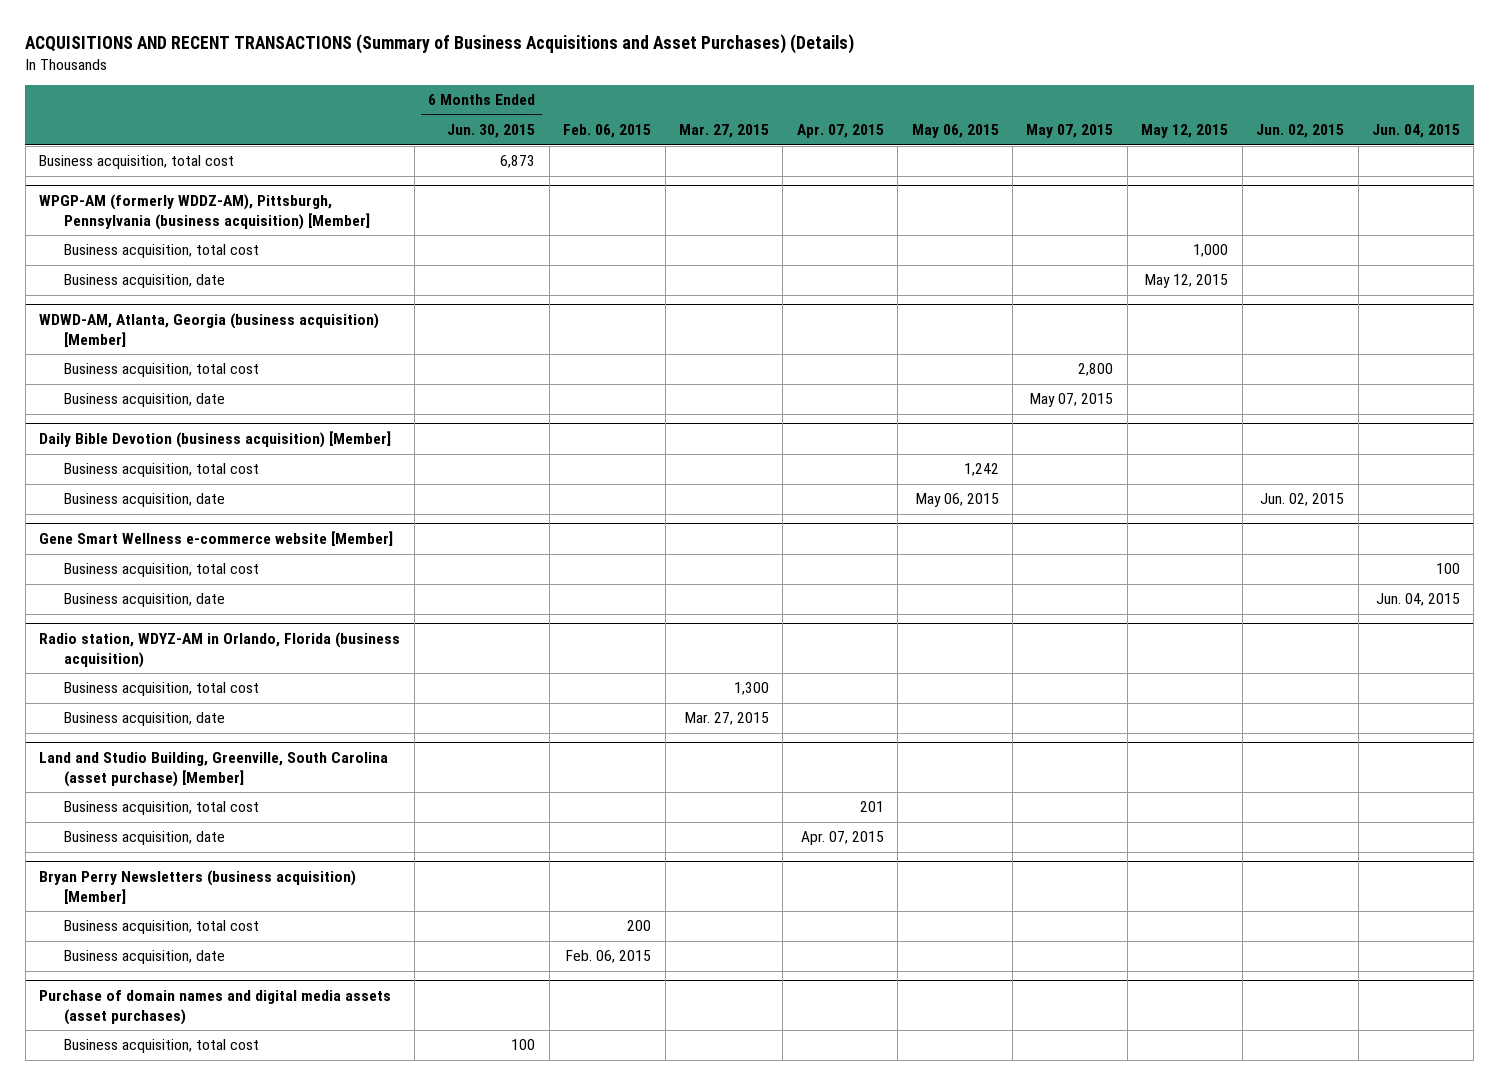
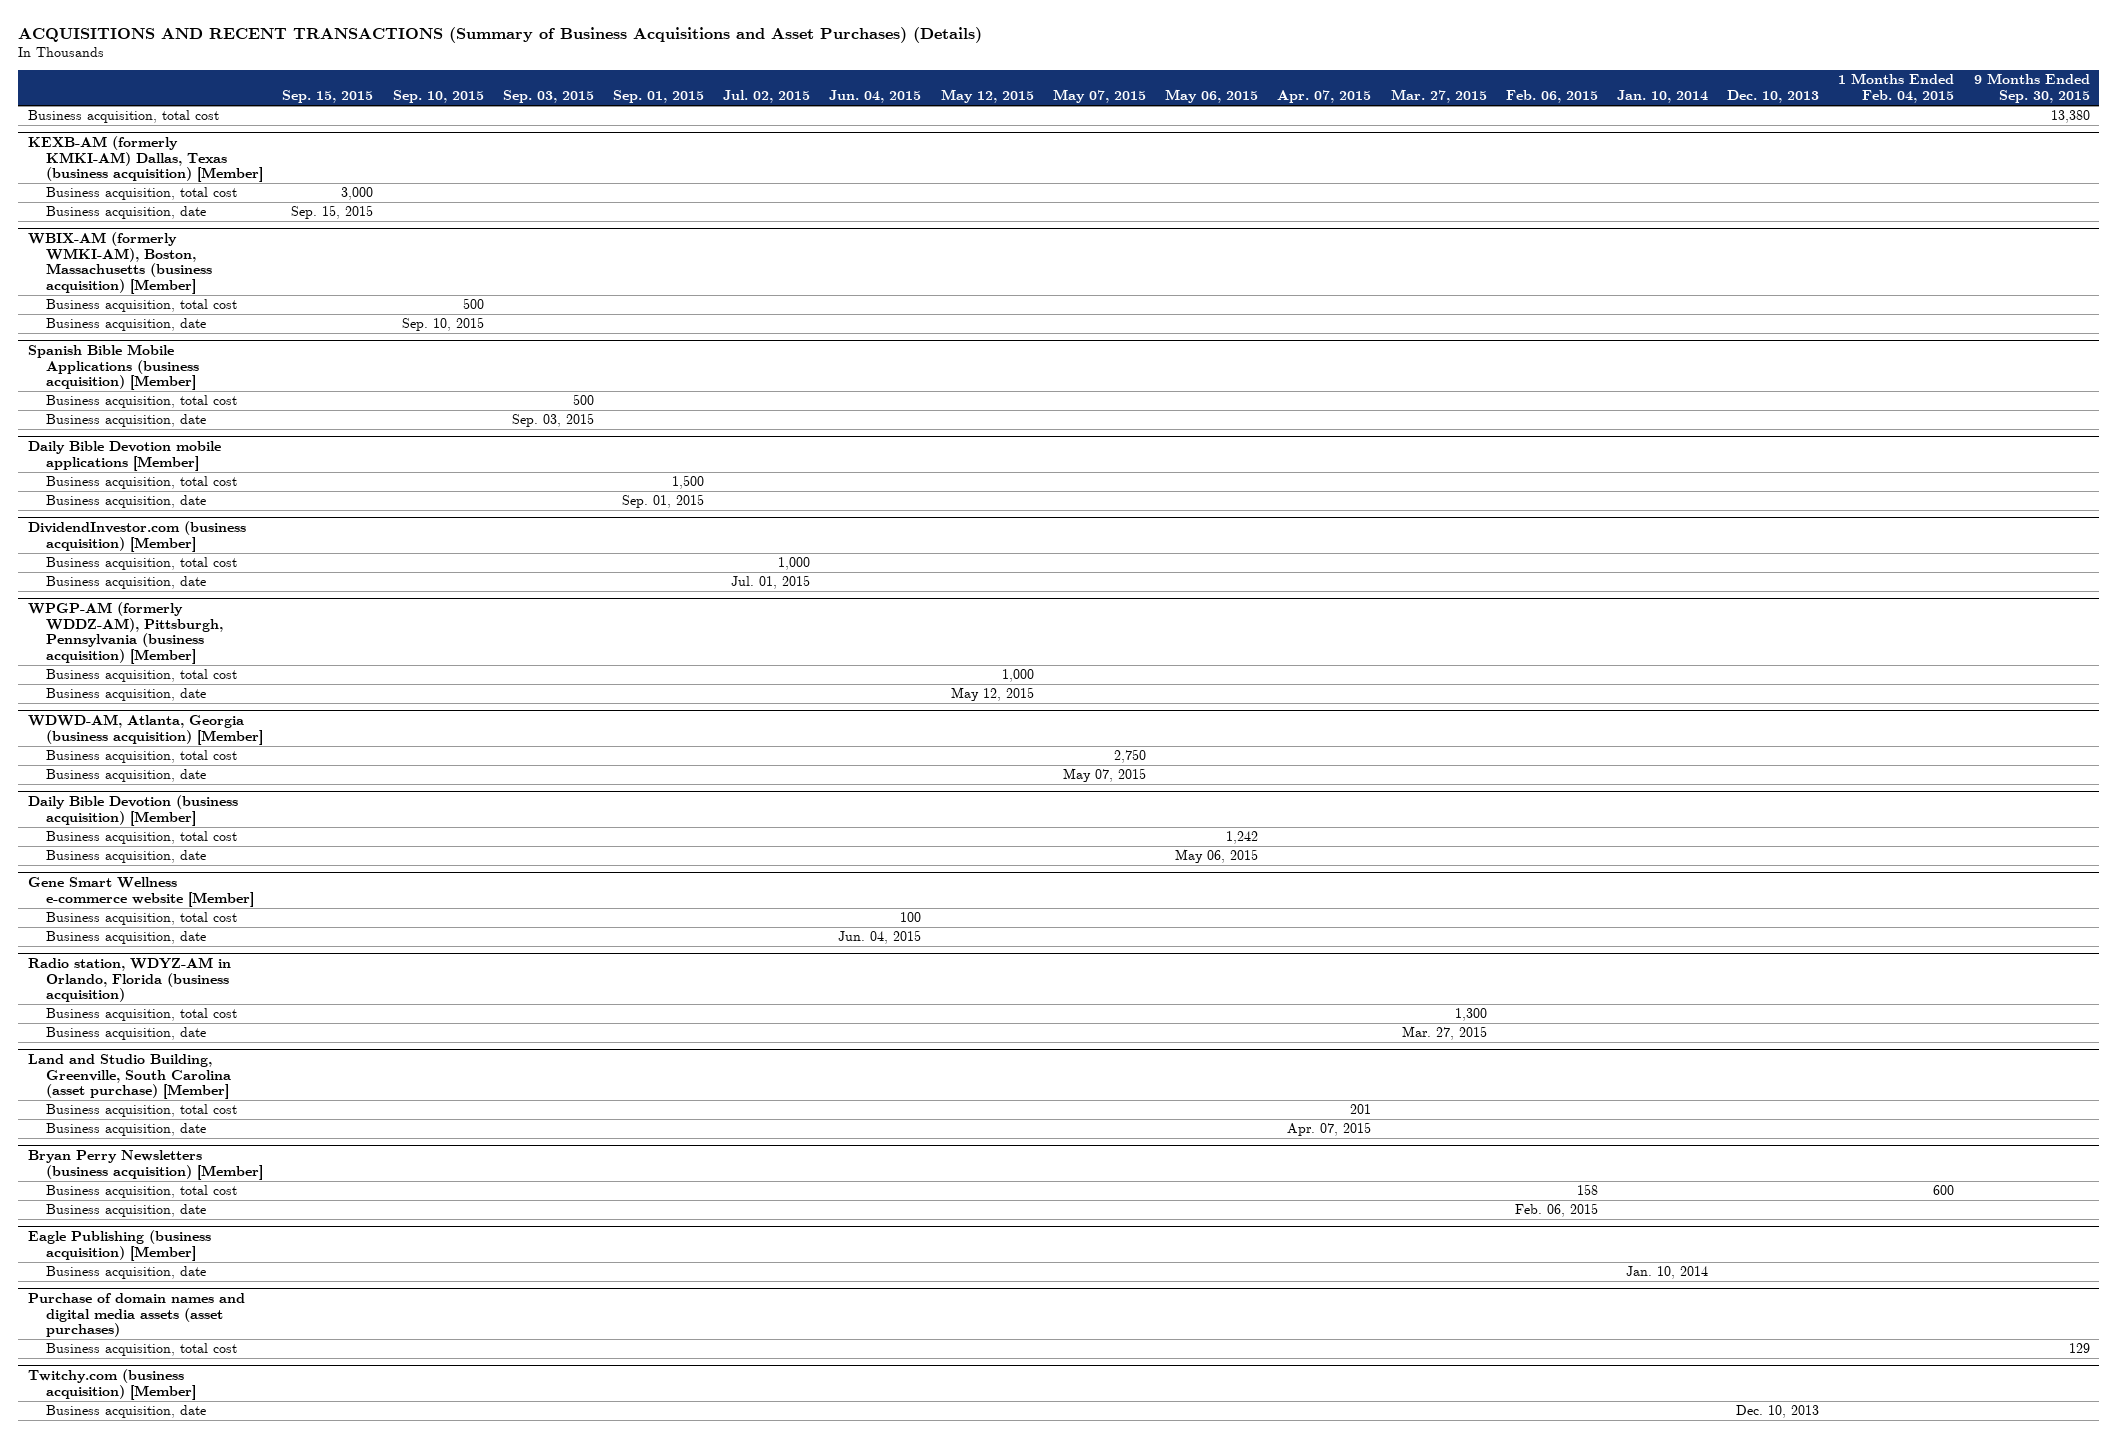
- | 6 Months Ended Jun. 30, 2015 | Feb. 06, 2015 | Mar. 27, 2015 | Apr. 07, 2015 | May 06, 2015 | May 07, 2015 | May 12, 2015 | Jun. 02, 2015 | Jun. 04, 2015
+ | Sep. 15, 2015 | Sep. 10, 2015 | Sep. 03, 2015 | Sep. 01, 2015 | Jul. 02, 2015 | Jun. 04, 2015 | May 12, 2015 | May 07, 2015 | May 06, 2015 | Apr. 07, 2015 | Mar. 27, 2015 | Feb. 06, 2015 | Jan. 10, 2014 | Dec. 10, 2013 | 1 Months Ended Feb. 04, 2015 | 9 Months Ended Sep. 30, 2015
+ KEXB-AM (formerly KMKI-AM) Dallas, Texas (business acquisition) [Member]
+ Business acquisition, total cost | 3,000 | | | | | | | | | | | | | | |
+ Business acquisition, date | Sep. 15, 2015 | | | | | | | | | | | | | | |
+ WBIX-AM (formerly WMKI-AM), Boston, Massachusetts (business acquisition) [Member]
+ Business acquisition, total cost | | 500 | | | | | | | | | | | | | |
+ Business acquisition, date | | Sep. 10, 2015 | | | | | | | | | | | | | |
+ Spanish Bible Mobile Applications (business acquisition) [Member]
+ Business acquisition, total cost | | | 500 | | | | | | | | | | | | |
+ Business acquisition, date | | | Sep. 03, 2015 | | | | | | | | | | | | |
+ Daily Bible Devotion mobile applications [Member]
+ Business acquisition, total cost | | | | 1,500 | | | | | | | | | | | |
+ Business acquisition, date | | | | Sep. 01, 2015 | | | | | | | | | | | |
+ DividendInvestor.com (business acquisition) [Member]
+ Business acquisition, total cost | | | | | 1,000 | | | | | | | | | | |
+ Business acquisition, date | | | | | Jul. 01, 2015 | | | | | | | | | | |
@ WDWD-AM, Atlanta, Georgia (business acquisition) [Member]
- Business acquisition, total cost | | | | | | 2,800 | | |
+ Business acquisition, total cost | | | | | | | | 2,750 | | | | | | | |
@ Bryan Perry Newsletters (business acquisition) [Member]
- Business acquisition, total cost | | 200 | | | | | | |
+ Business acquisition, total cost | | | | | | | | | | | | 158 | | | 600 |
+ Eagle Publishing (business acquisition) [Member]
+ Business acquisition, date | | | | | | | | | | | | | Jan. 10, 2014 | | |
+ Twitchy.com (business acquisition) [Member]
+ Business acquisition, date | | | | | | | | | | | | | | Dec. 10, 2013 | |

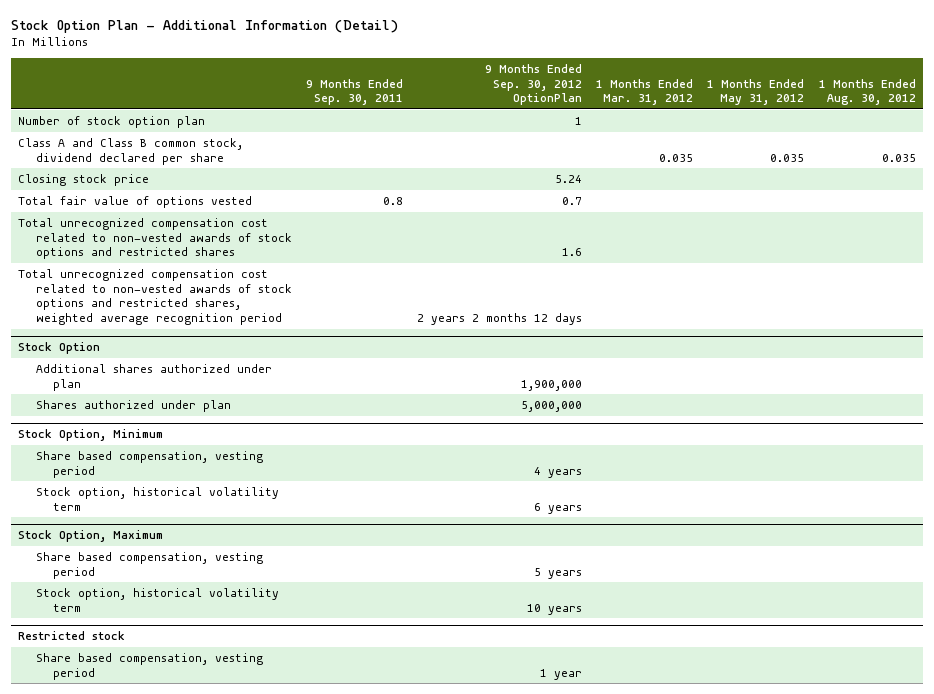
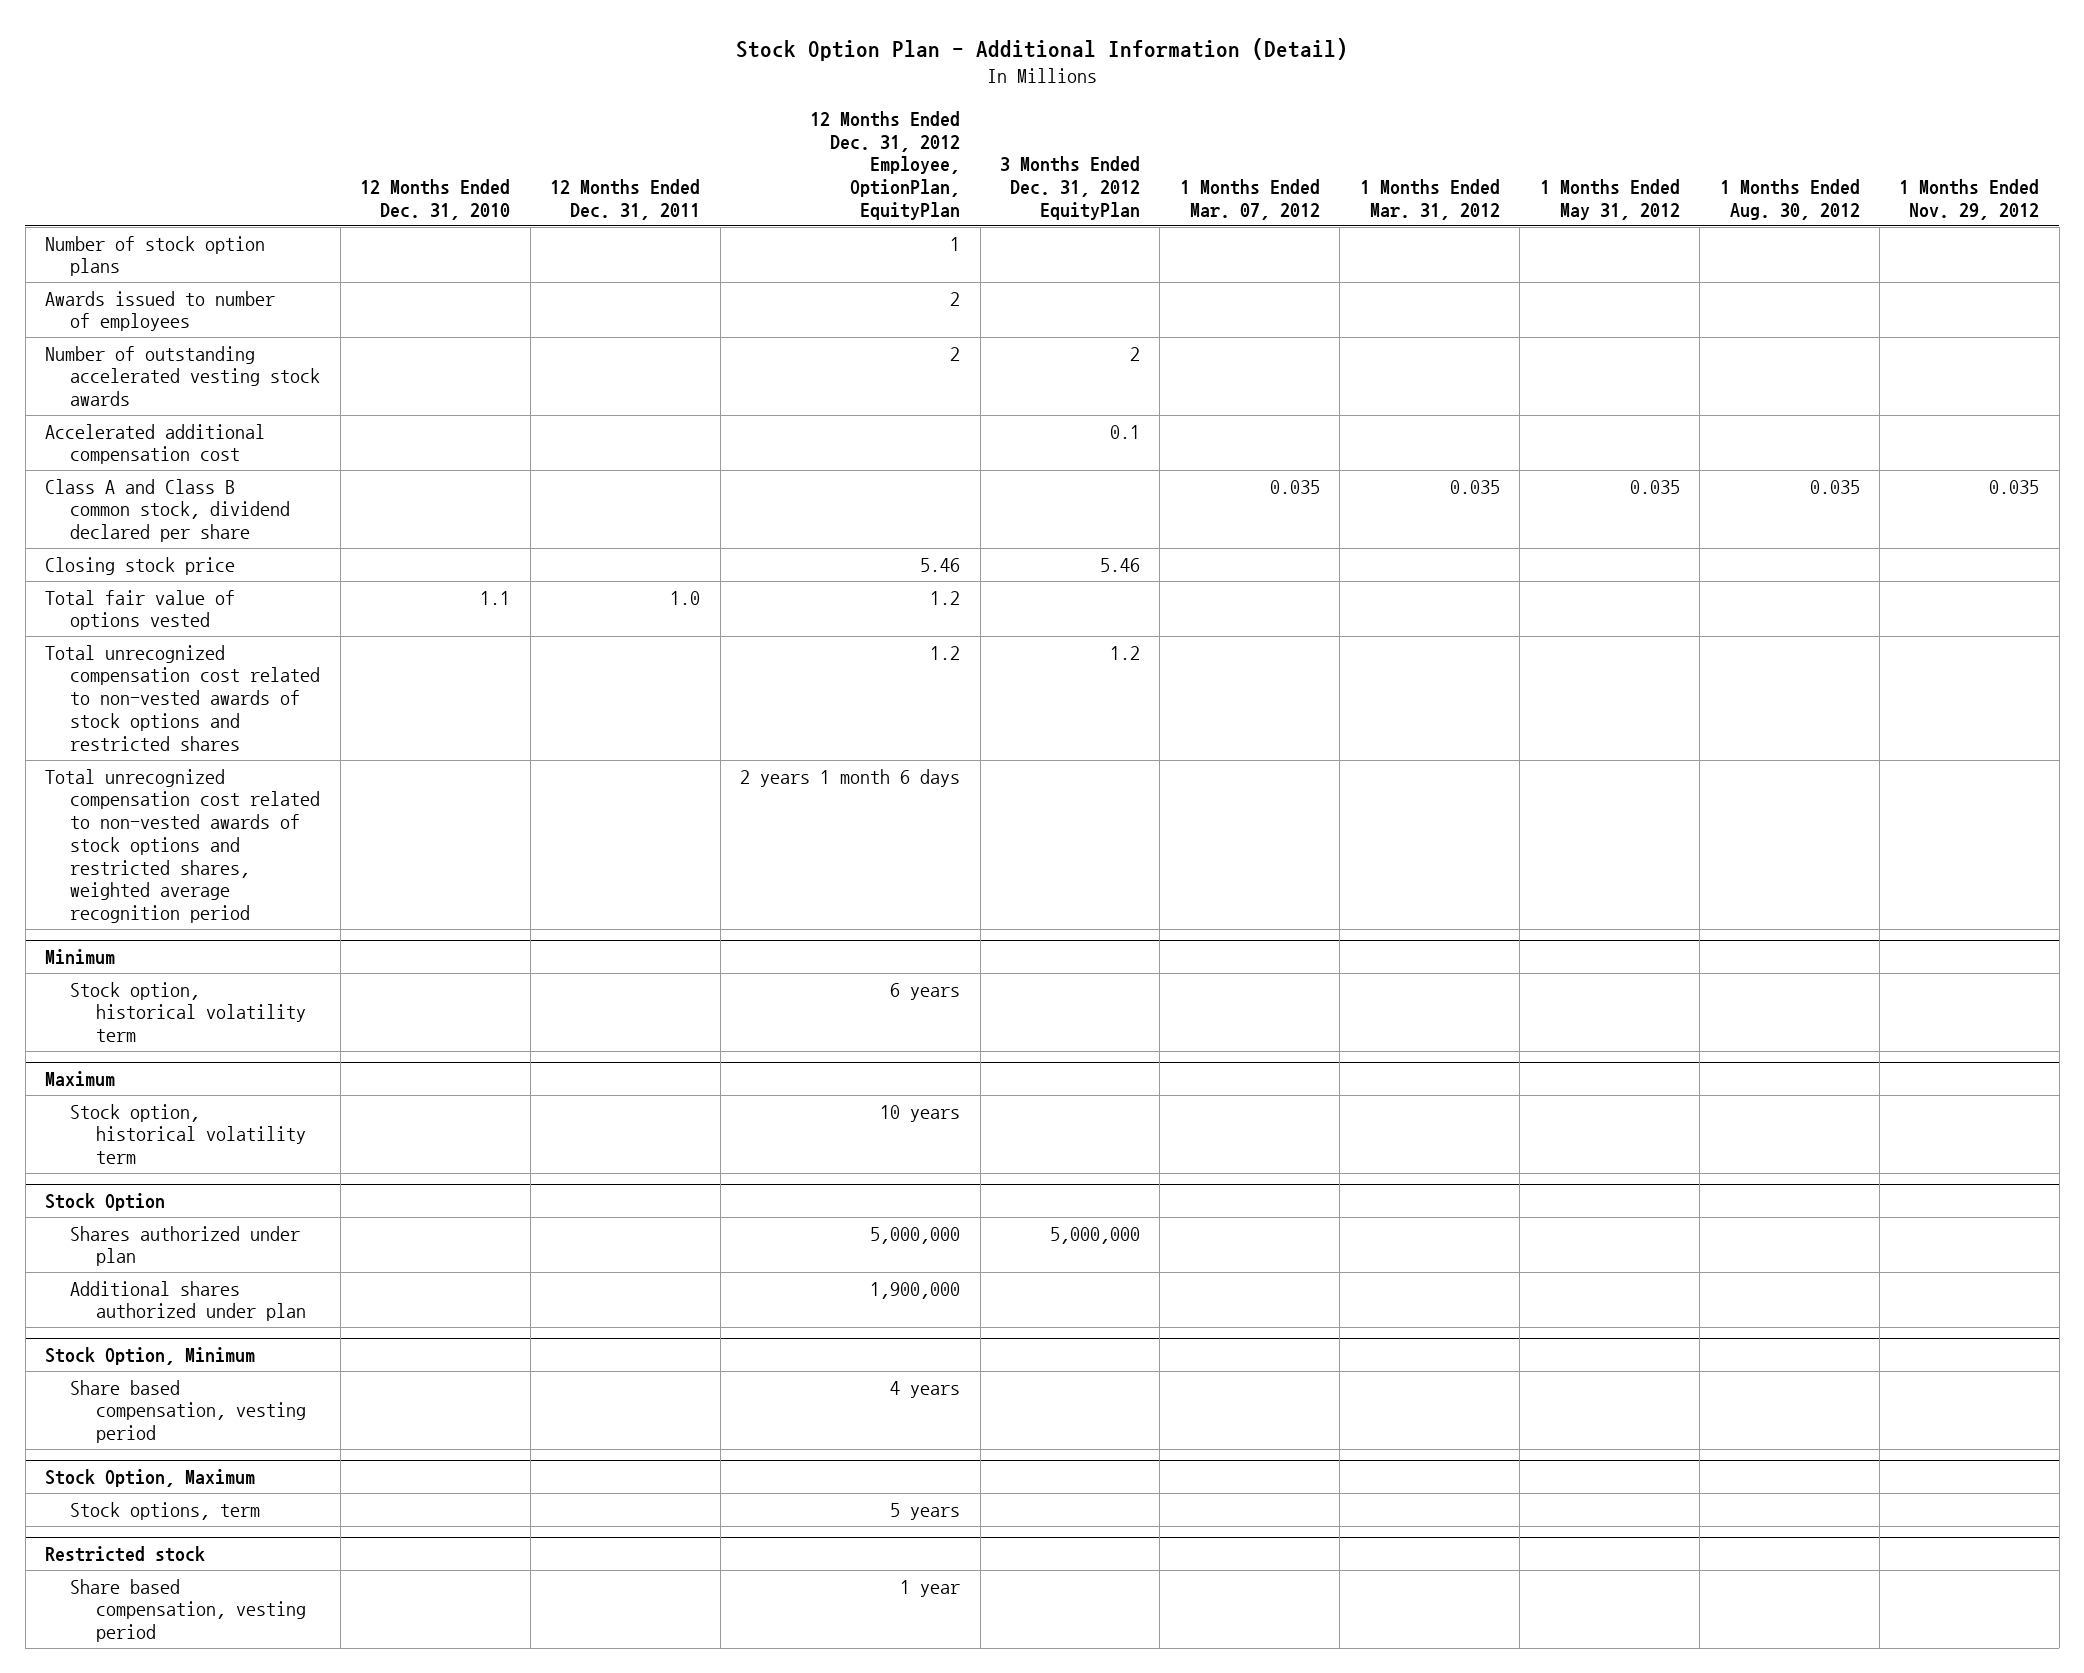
- | 9 Months Ended Sep. 30, 2011 | 9 Months Ended Sep. 30, 2012 OptionPlan | 1 Months Ended Mar. 31, 2012 | 1 Months Ended May 31, 2012 | 1 Months Ended Aug. 30, 2012
+ | 12 Months Ended Dec. 31, 2010 | 12 Months Ended Dec. 31, 2011 | 12 Months Ended Dec. 31, 2012 Employee, OptionPlan, EquityPlan | 3 Months Ended Dec. 31, 2012 EquityPlan | 1 Months Ended Mar. 07, 2012 | 1 Months Ended Mar. 31, 2012 | 1 Months Ended May 31, 2012 | 1 Months Ended Aug. 30, 2012 | 1 Months Ended Nov. 29, 2012
- Number of stock option plan | | 1 | | |
+ Number of stock option plans | | | 1 | | | | | |
+ Awards issued to number of employees | | | 2 | | | | | |
+ Number of outstanding accelerated vesting stock awards | | | 2 | 2 | | | | |
+ Accelerated additional compensation cost | | | | 0.1 | | | | |
+ Minimum
+ Stock option, historical volatility term | | | 6 years | | | | | |
+ Maximum
+ Stock option, historical volatility term | | | 10 years | | | | | |
@ Stock Option
moved down: Additional shares authorized under plan | | | 1,900,000 | | | | | |
@ Stock Option, Minimum
- Stock option, historical volatility term | | 6 years | | |
@ Stock Option, Maximum
- Share based compensation, vesting period | | 5 years | | |
- Stock option, historical volatility term | | 10 years | | |
+ Stock options, term | | | 5 years | | | | | |

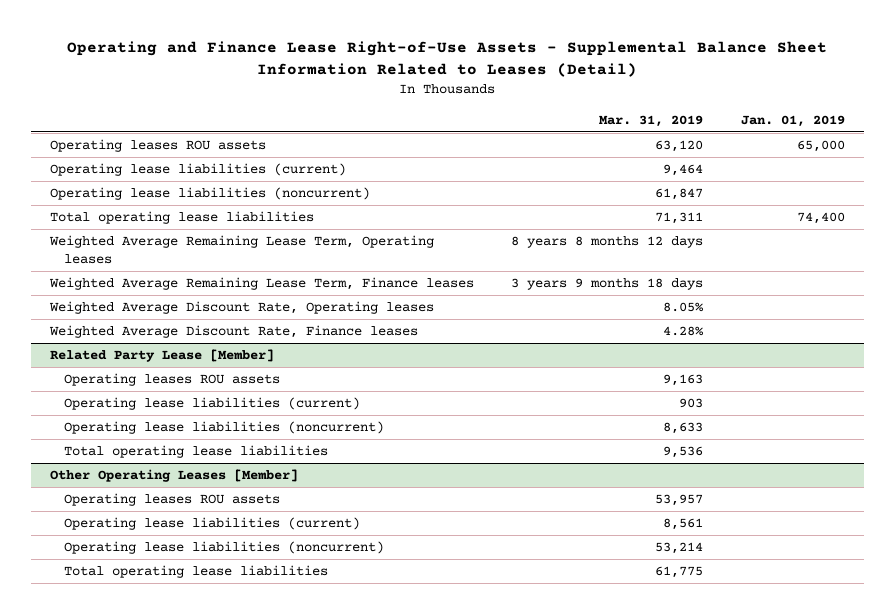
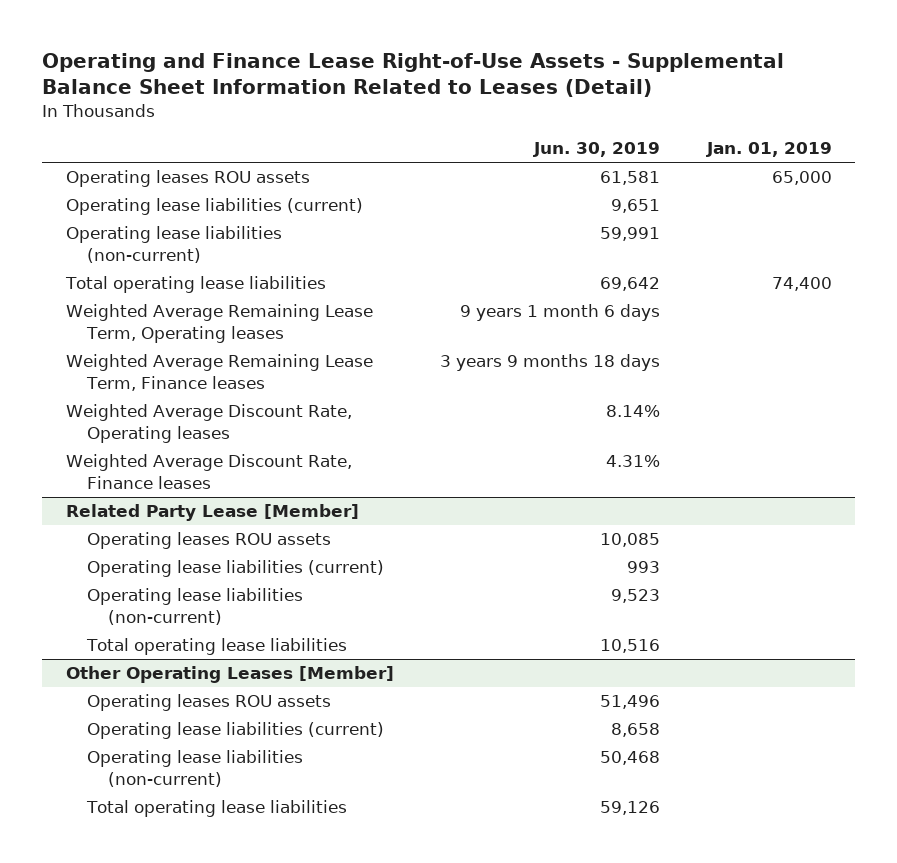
- | Mar. 31, 2019 | Jan. 01, 2019
+ | Jun. 30, 2019 | Jan. 01, 2019
- Operating lease liabilities (noncurrent) | 61,847 |
+ Operating lease liabilities (non-current) | 59,991 |
@ Related Party Lease [Member]
- Operating lease liabilities (noncurrent) | 8,633 |
+ Operating lease liabilities (non-current) | 9,523 |
@ Other Operating Leases [Member]
- Operating lease liabilities (noncurrent) | 53,214 |
+ Operating lease liabilities (non-current) | 50,468 |

